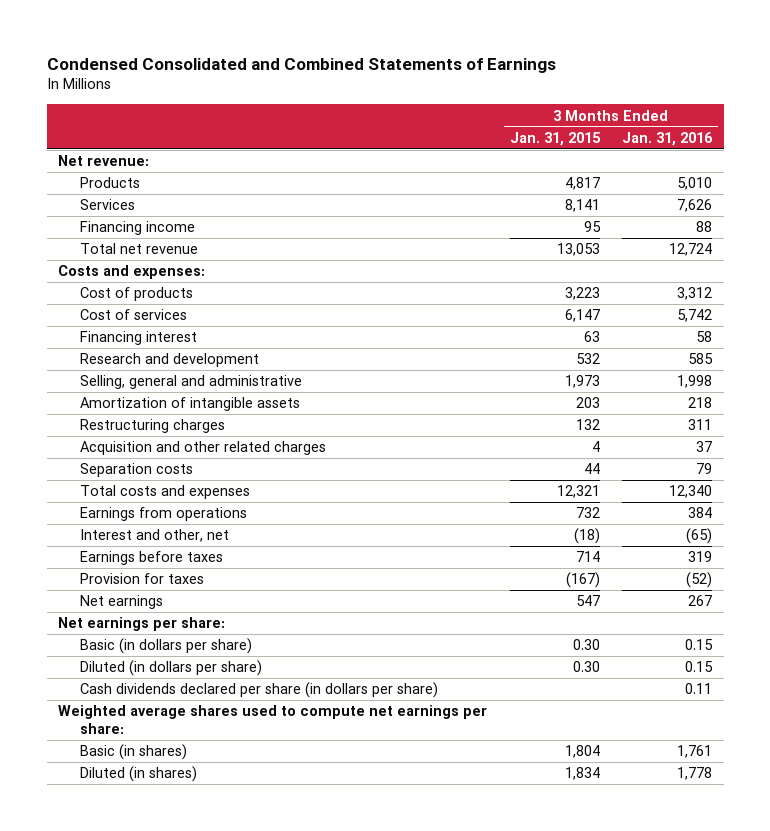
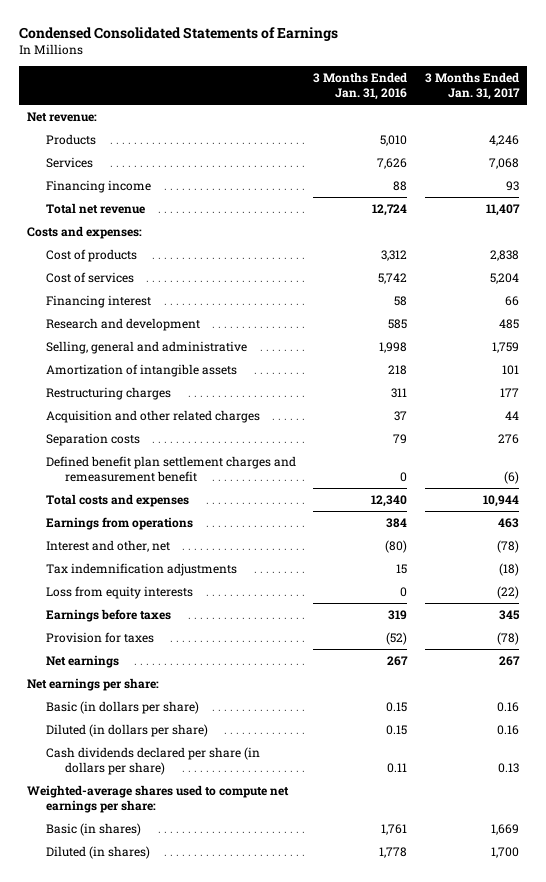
- Condensed Consolidated and Combined Statements of Earnings
+ Condensed Consolidated Statements of Earnings
- | 3 Months Ended Jan. 31, 2015 | 3 Months Ended Jan. 31, 2016
+ | 3 Months Ended Jan. 31, 2016 | 3 Months Ended Jan. 31, 2017
+ Defined benefit plan settlement charges and remeasurement benefit | 0 | (6)
- Interest and other, net | (18) | (65)
+ Interest and other, net | (80) | (78)
+ Tax indemnification adjustments | 15 | (18)
+ Loss from equity interests | 0 | (22)
- Weighted average shares used to compute net earnings per share:
+ Weighted-average shares used to compute net earnings per share:

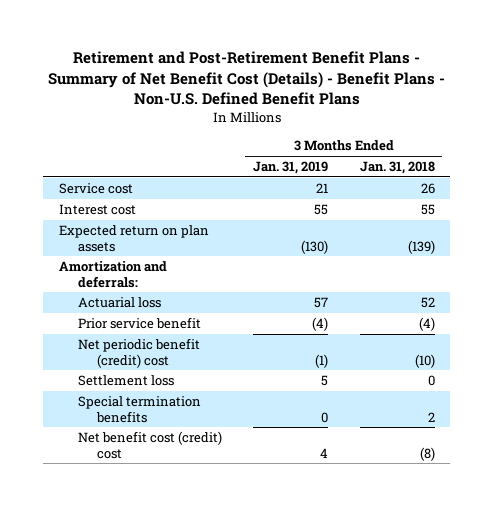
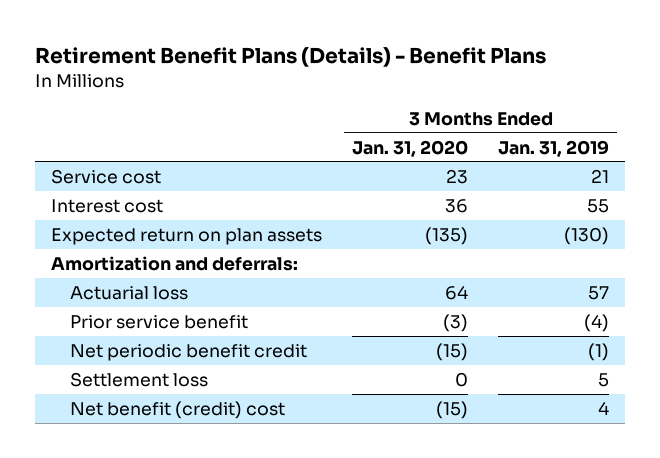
- Retirement and Post-Retirement Benefit Plans - Summary of Net Benefit Cost (Details) - Benefit Plans - Non-U.S. Defined Benefit Plans
+ Retirement Benefit Plans (Details) - Benefit Plans
- | 3 Months Ended Jan. 31, 2019 | 3 Months Ended Jan. 31, 2018
+ | 3 Months Ended Jan. 31, 2020 | 3 Months Ended Jan. 31, 2019
- Net periodic benefit (credit) cost | (1) | (10)
+ Net periodic benefit credit | (15) | (1)
- Special termination benefits | 0 | 2
- Net benefit cost (credit) cost | 4 | (8)
+ Net benefit (credit) cost | (15) | 4

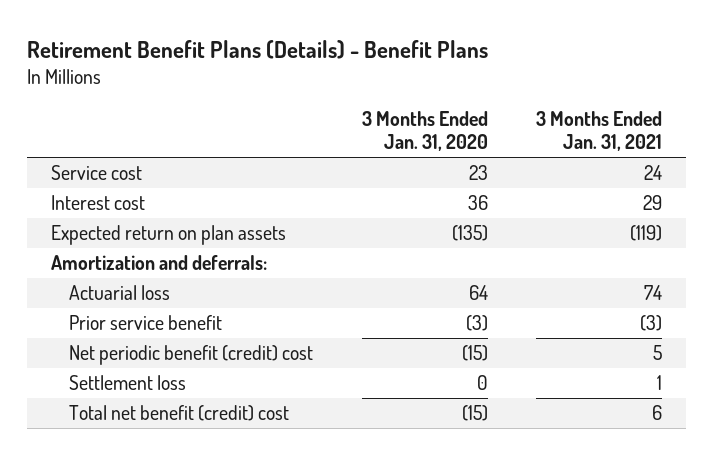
- | 3 Months Ended Jan. 31, 2020 | 3 Months Ended Jan. 31, 2019
+ | 3 Months Ended Jan. 31, 2020 | 3 Months Ended Jan. 31, 2021
- Net periodic benefit credit | (15) | (1)
+ Net periodic benefit (credit) cost | (15) | 5
- Net benefit (credit) cost | (15) | 4
+ Total net benefit (credit) cost | (15) | 6

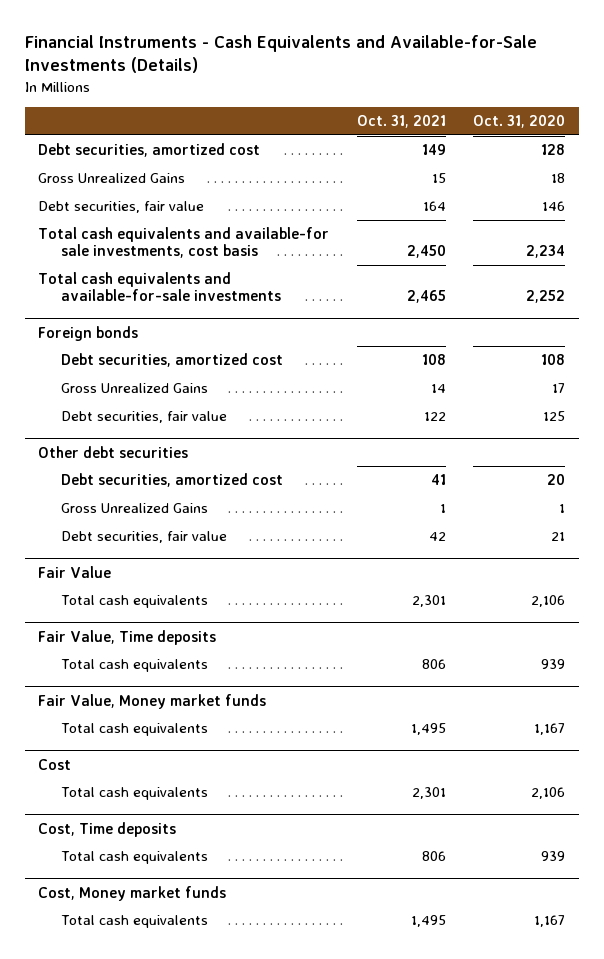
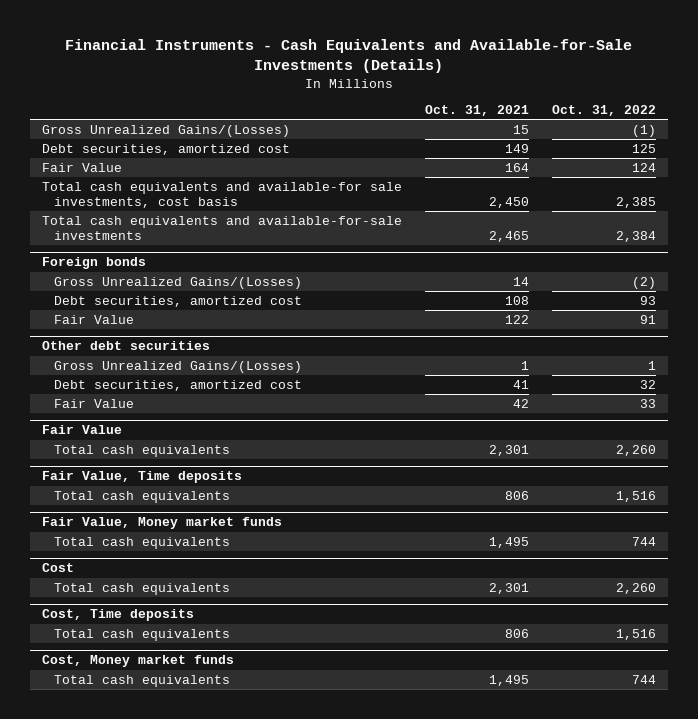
- | Oct. 31, 2021 | Oct. 31, 2020
+ | Oct. 31, 2021 | Oct. 31, 2022
+ Gross Unrealized Gains/(Losses) | 15 | (1)
- Gross Unrealized Gains | 15 | 18
- Debt securities, fair value | 164 | 146
+ Fair Value | 164 | 124
@ Foreign bonds
+ Gross Unrealized Gains/(Losses) | 14 | (2)
- Gross Unrealized Gains | 14 | 17
- Debt securities, fair value | 122 | 125
+ Fair Value | 122 | 91
@ Other debt securities
+ Gross Unrealized Gains/(Losses) | 1 | 1
- Gross Unrealized Gains | 1 | 1
- Debt securities, fair value | 42 | 21
+ Fair Value | 42 | 33

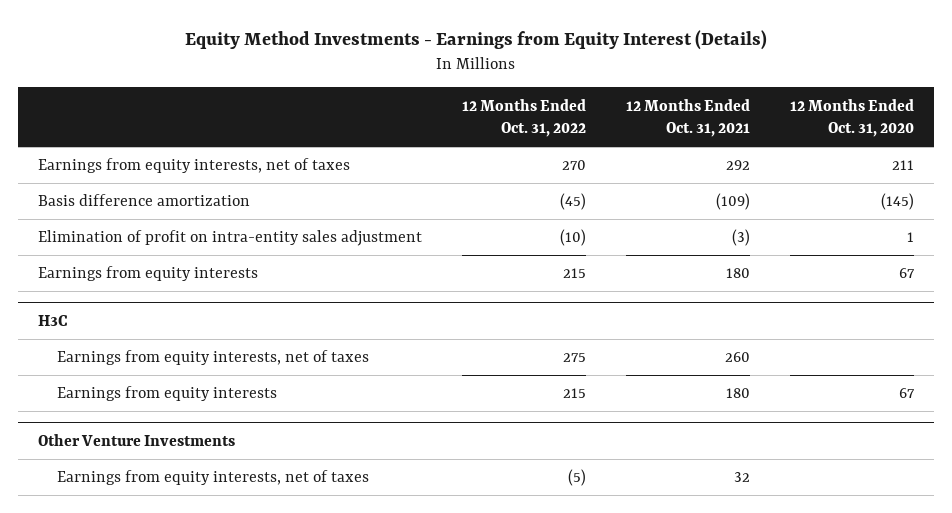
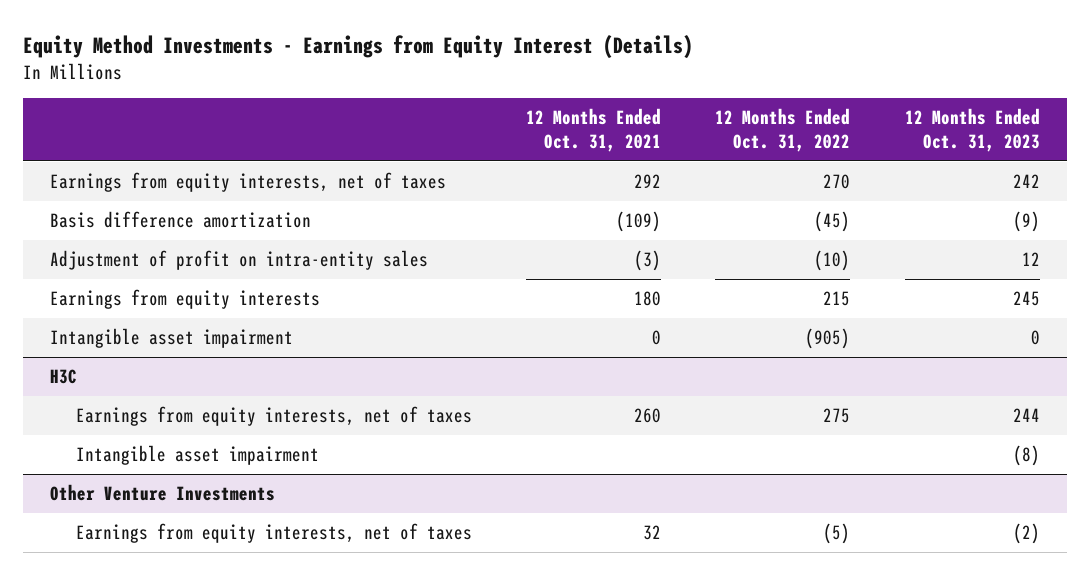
- | 12 Months Ended Oct. 31, 2022 | 12 Months Ended Oct. 31, 2021 | 12 Months Ended Oct. 31, 2020
+ | 12 Months Ended Oct. 31, 2021 | 12 Months Ended Oct. 31, 2022 | 12 Months Ended Oct. 31, 2023
- Elimination of profit on intra-entity sales adjustment | (10) | (3) | 1
+ Adjustment of profit on intra-entity sales | (3) | (10) | 12
+ Intangible asset impairment | 0 | (905) | 0
@ H3C
- Earnings from equity interests | 215 | 180 | 67
+ Intangible asset impairment | | | (8)

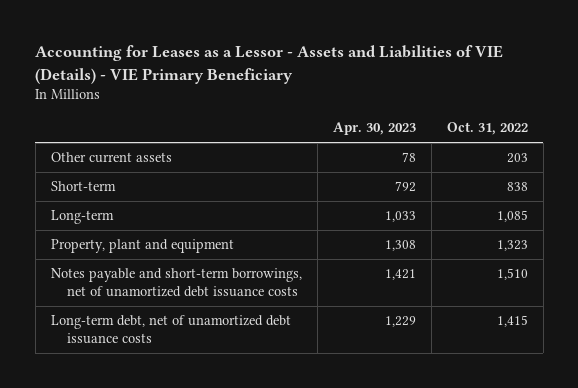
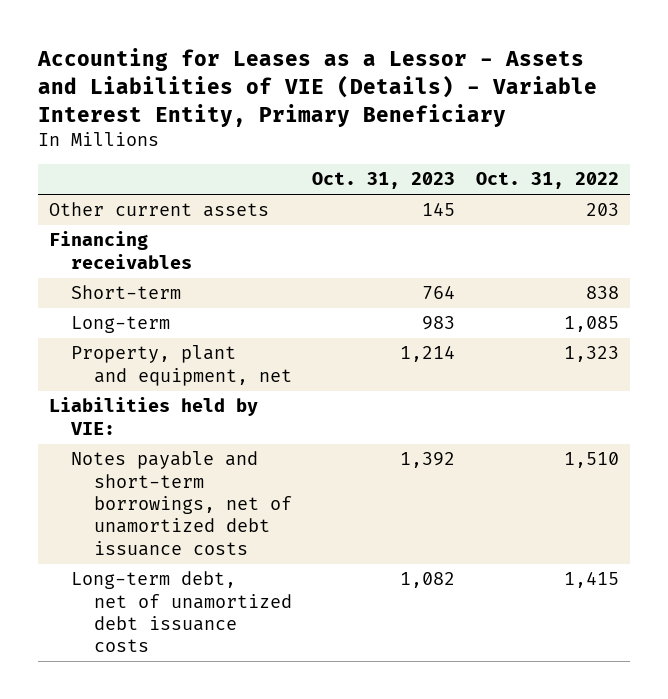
- Accounting for Leases as a Lessor - Assets and Liabilities of VIE (Details) - VIE Primary Beneficiary
+ Accounting for Leases as a Lessor - Assets and Liabilities of VIE (Details) - Variable Interest Entity, Primary Beneficiary
- | Apr. 30, 2023 | Oct. 31, 2022
+ | Oct. 31, 2023 | Oct. 31, 2022
+ Financing receivables
- Property, plant and equipment | 1,308 | 1,323
+ Property, plant and equipment, net | 1,214 | 1,323
+ Liabilities held by VIE:

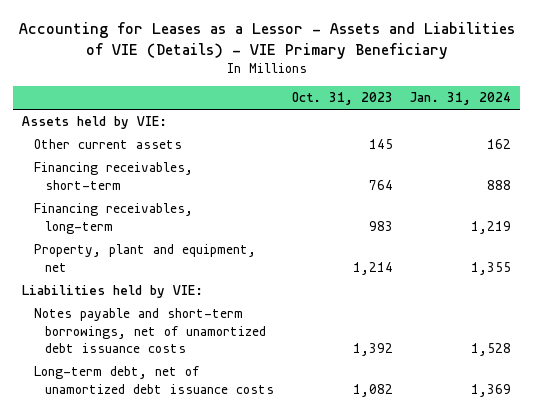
- Accounting for Leases as a Lessor - Assets and Liabilities of VIE (Details) - Variable Interest Entity, Primary Beneficiary
+ Accounting for Leases as a Lessor - Assets and Liabilities of VIE (Details) - VIE Primary Beneficiary
- | Oct. 31, 2023 | Oct. 31, 2022
+ | Oct. 31, 2023 | Jan. 31, 2024
+ Assets held by VIE:
- Financing receivables
- Short-term | 764 | 838
- Long-term | 983 | 1,085
+ Financing receivables, short-term | 764 | 888
+ Financing receivables, long-term | 983 | 1,219

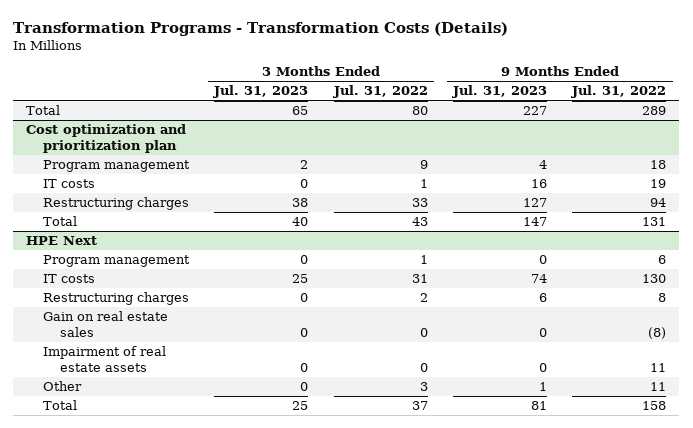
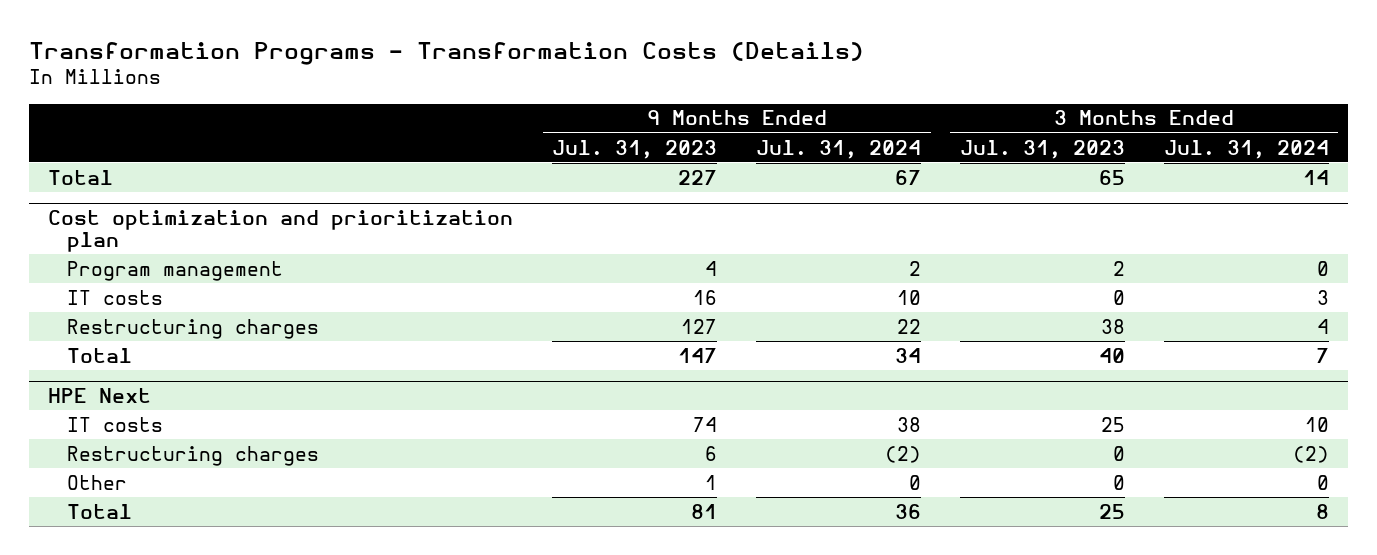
- | 3 Months Ended Jul. 31, 2023 | 3 Months Ended Jul. 31, 2022 | 9 Months Ended Jul. 31, 2023 | 9 Months Ended Jul. 31, 2022
+ | 9 Months Ended Jul. 31, 2023 | 9 Months Ended Jul. 31, 2024 | 3 Months Ended Jul. 31, 2023 | 3 Months Ended Jul. 31, 2024
@ HPE Next
- Program management | 0 | 1 | 0 | 6
- Gain on real estate sales | 0 | 0 | 0 | (8)
- Impairment of real estate assets | 0 | 0 | 0 | 11

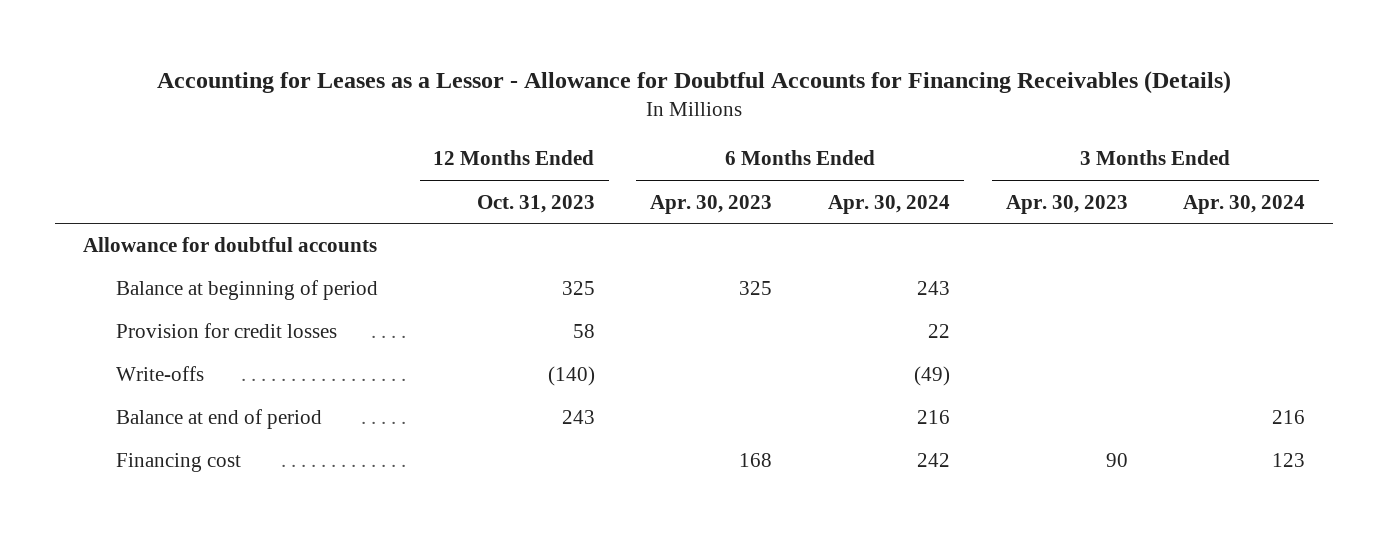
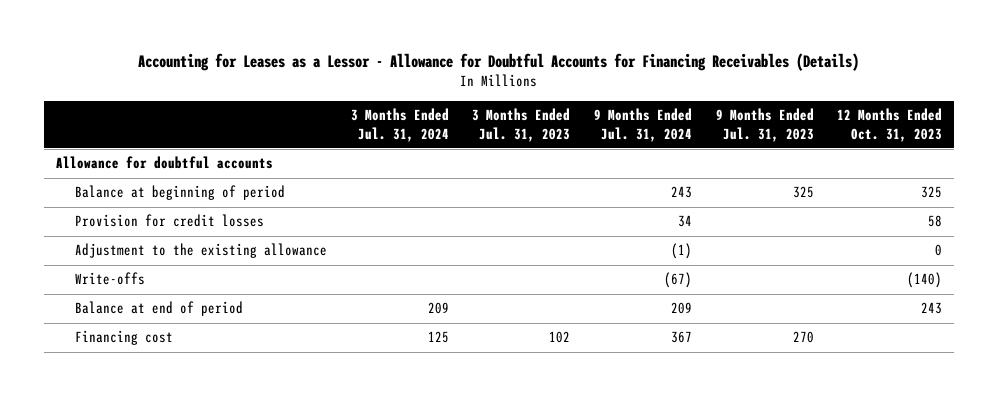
- | 12 Months Ended Oct. 31, 2023 | 6 Months Ended Apr. 30, 2023 | 6 Months Ended Apr. 30, 2024 | 3 Months Ended Apr. 30, 2023 | 3 Months Ended Apr. 30, 2024
+ | 3 Months Ended Jul. 31, 2024 | 3 Months Ended Jul. 31, 2023 | 9 Months Ended Jul. 31, 2024 | 9 Months Ended Jul. 31, 2023 | 12 Months Ended Oct. 31, 2023
+ Adjustment to the existing allowance | | | (1) | | 0

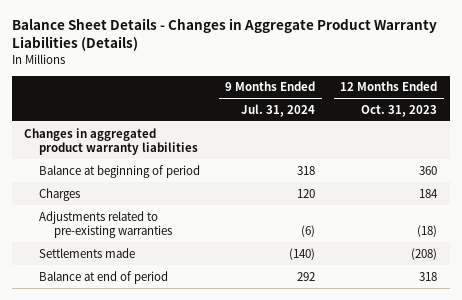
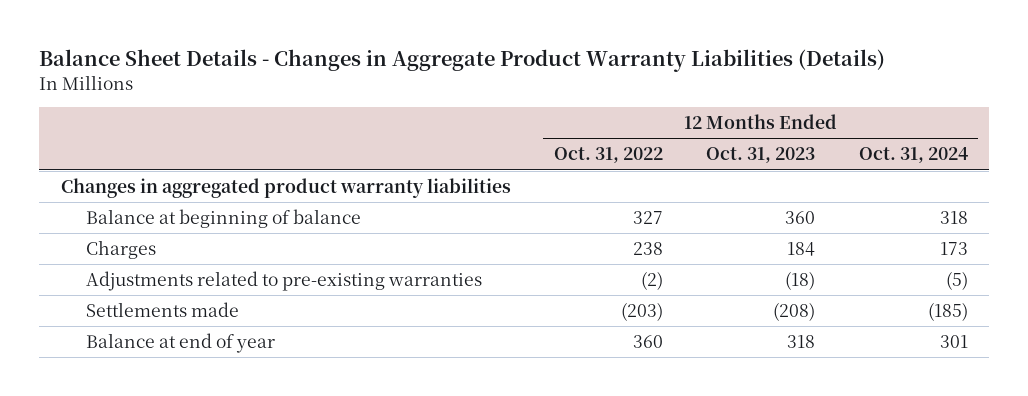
- | 9 Months Ended Jul. 31, 2024 | 12 Months Ended Oct. 31, 2023
+ | 12 Months Ended Oct. 31, 2022 | 12 Months Ended Oct. 31, 2023 | 12 Months Ended Oct. 31, 2024
- Balance at beginning of period | 318 | 360
+ Balance at beginning of balance | 327 | 360 | 318
- Balance at end of period | 292 | 318
+ Balance at end of year | 360 | 318 | 301

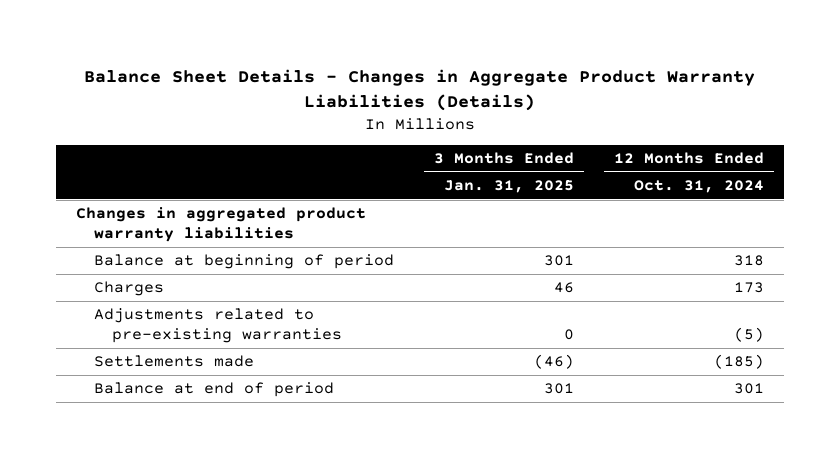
- | 12 Months Ended Oct. 31, 2022 | 12 Months Ended Oct. 31, 2023 | 12 Months Ended Oct. 31, 2024
+ | 3 Months Ended Jan. 31, 2025 | 12 Months Ended Oct. 31, 2024
- Balance at beginning of balance | 327 | 360 | 318
+ Balance at beginning of period | 301 | 318
- Balance at end of year | 360 | 318 | 301
+ Balance at end of period | 301 | 301

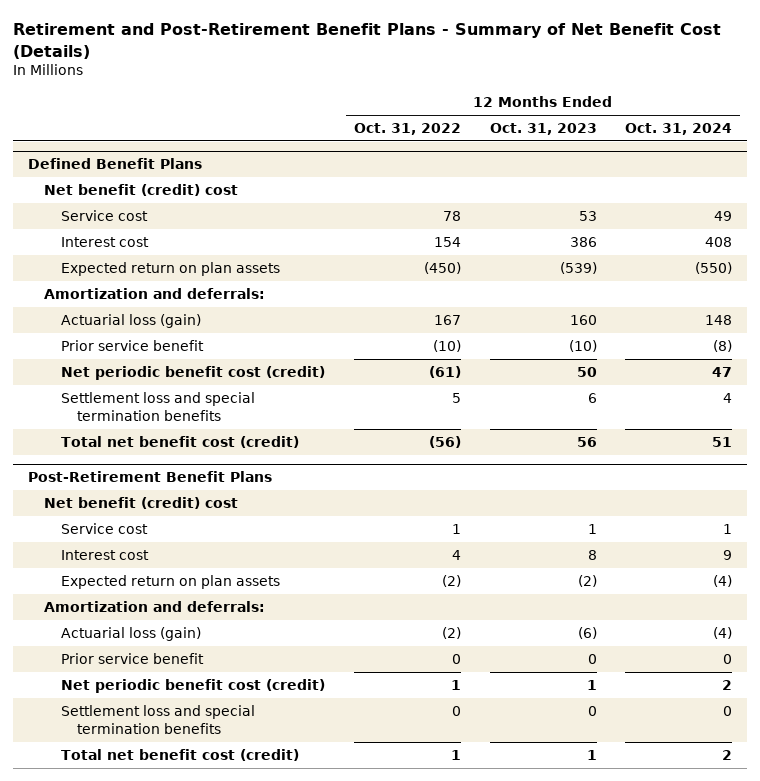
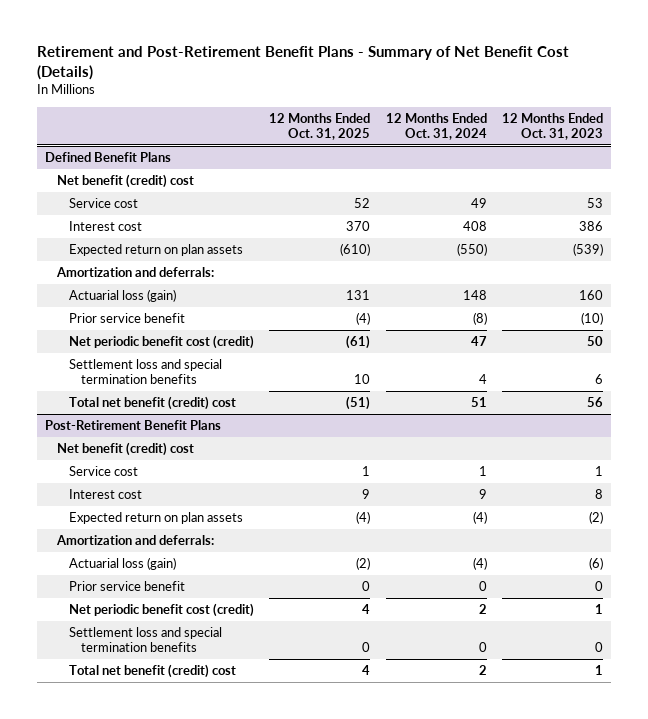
- | 12 Months Ended Oct. 31, 2022 | 12 Months Ended Oct. 31, 2023 | 12 Months Ended Oct. 31, 2024
+ | 12 Months Ended Oct. 31, 2025 | 12 Months Ended Oct. 31, 2024 | 12 Months Ended Oct. 31, 2023
@ Defined Benefit Plans
- Total net benefit cost (credit) | (56) | 56 | 51
+ Total net benefit (credit) cost | (51) | 51 | 56
@ Post-Retirement Benefit Plans
- Total net benefit cost (credit) | 1 | 1 | 2
+ Total net benefit (credit) cost | 4 | 2 | 1

